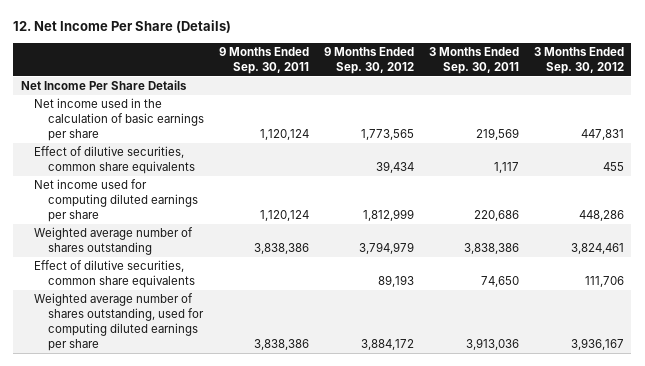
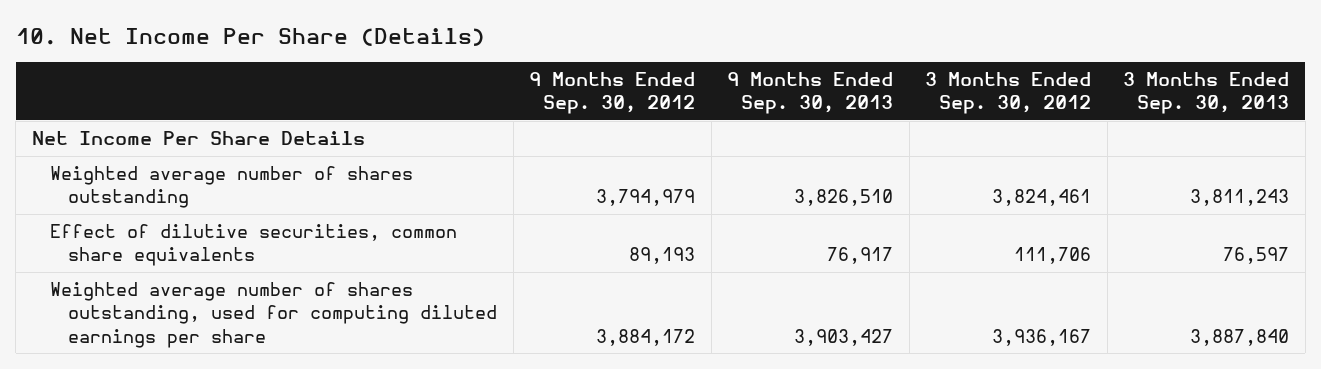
- 12. Net Income Per Share (Details)
+ 10. Net Income Per Share (Details)
- | 9 Months Ended Sep. 30, 2011 | 9 Months Ended Sep. 30, 2012 | 3 Months Ended Sep. 30, 2011 | 3 Months Ended Sep. 30, 2012
+ | 9 Months Ended Sep. 30, 2012 | 9 Months Ended Sep. 30, 2013 | 3 Months Ended Sep. 30, 2012 | 3 Months Ended Sep. 30, 2013
- Net income used in the calculation of basic earnings per share | 1,120,124 | 1,773,565 | 219,569 | 447,831
- Effect of dilutive securities, common share equivalents | | 39,434 | 1,117 | 455
- Net income used for computing diluted earnings per share | 1,120,124 | 1,812,999 | 220,686 | 448,286

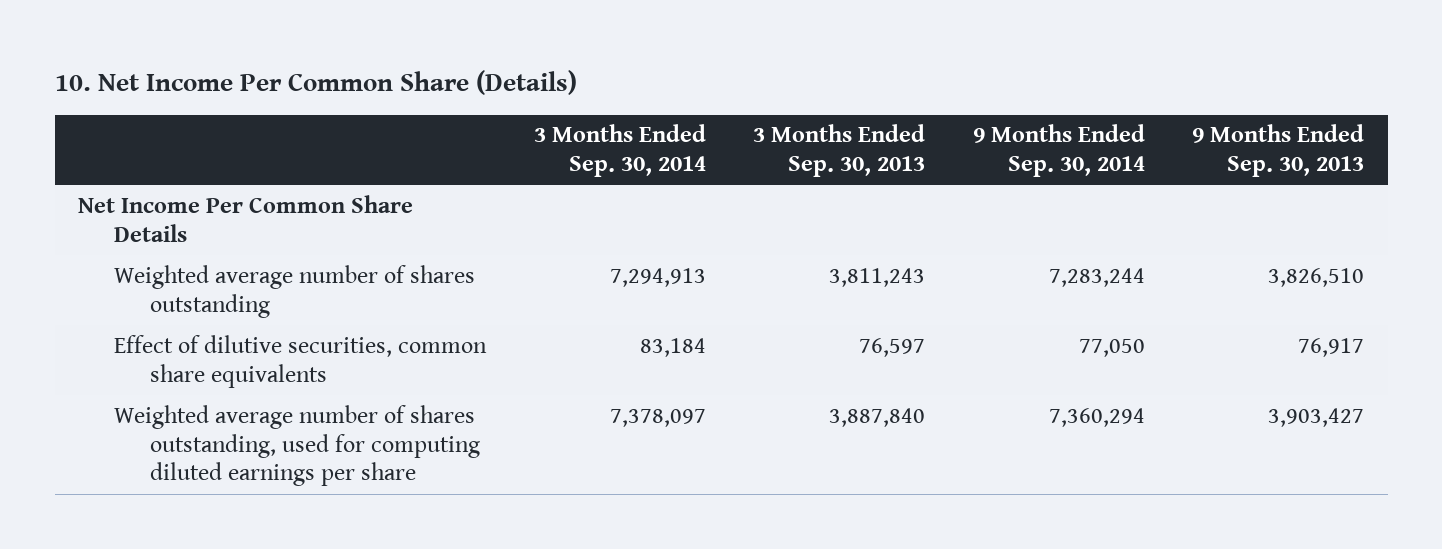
- 10. Net Income Per Share (Details)
+ 10. Net Income Per Common Share (Details)
- | 9 Months Ended Sep. 30, 2012 | 9 Months Ended Sep. 30, 2013 | 3 Months Ended Sep. 30, 2012 | 3 Months Ended Sep. 30, 2013
+ | 3 Months Ended Sep. 30, 2014 | 3 Months Ended Sep. 30, 2013 | 9 Months Ended Sep. 30, 2014 | 9 Months Ended Sep. 30, 2013
- Net Income Per Share Details
+ Net Income Per Common Share Details

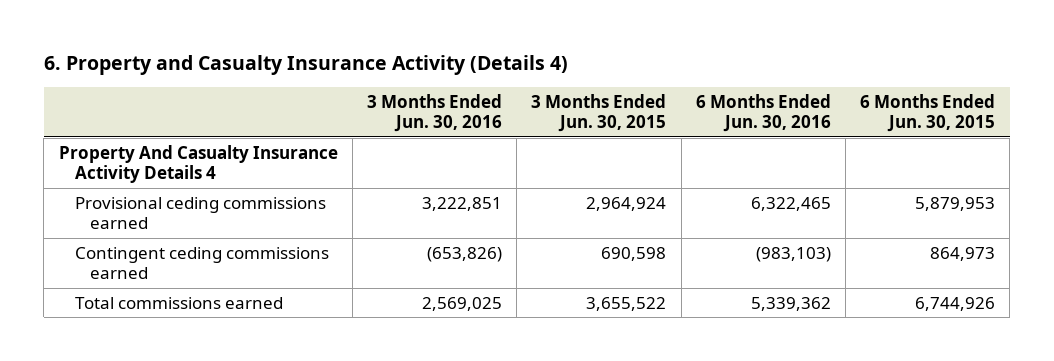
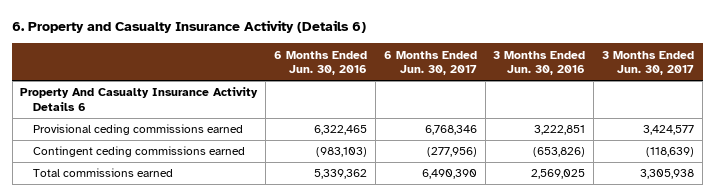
- 6. Property and Casualty Insurance Activity (Details 4)
+ 6. Property and Casualty Insurance Activity (Details 6)
- | 3 Months Ended Jun. 30, 2016 | 3 Months Ended Jun. 30, 2015 | 6 Months Ended Jun. 30, 2016 | 6 Months Ended Jun. 30, 2015
+ | 6 Months Ended Jun. 30, 2016 | 6 Months Ended Jun. 30, 2017 | 3 Months Ended Jun. 30, 2016 | 3 Months Ended Jun. 30, 2017
- Property And Casualty Insurance Activity Details 4
+ Property And Casualty Insurance Activity Details 6

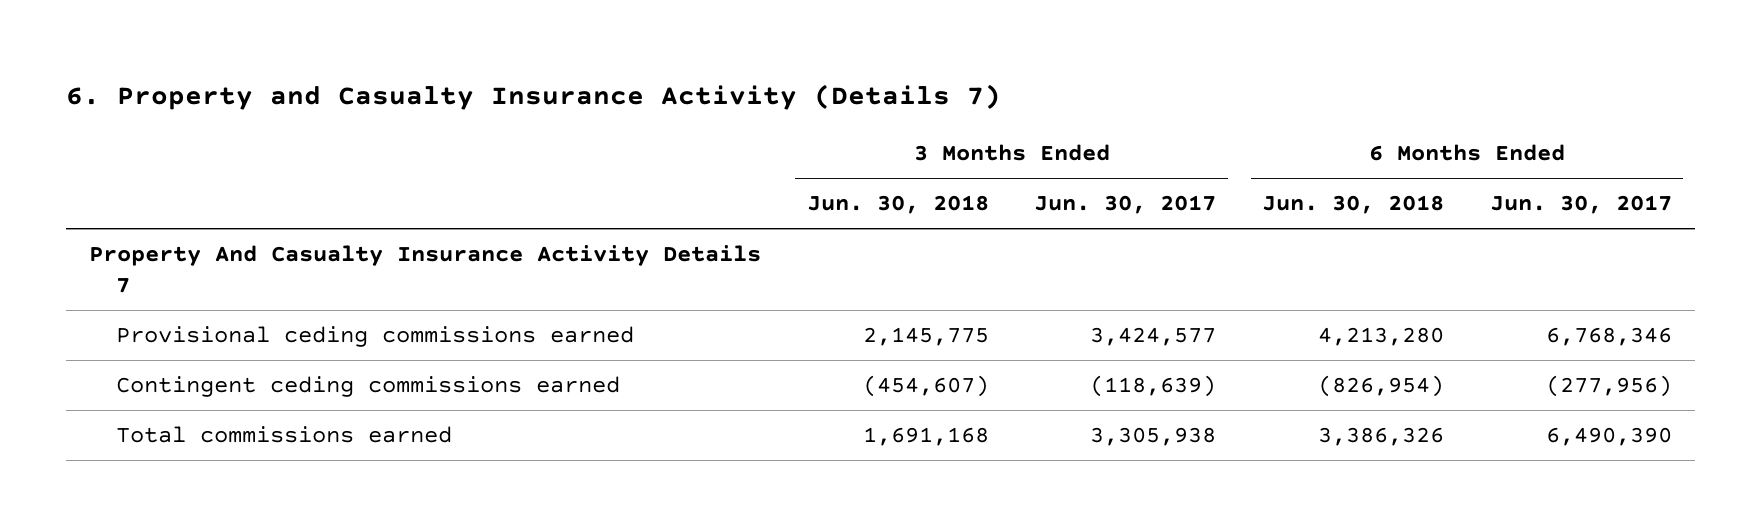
- 6. Property and Casualty Insurance Activity (Details 6)
+ 6. Property and Casualty Insurance Activity (Details 7)
- | 6 Months Ended Jun. 30, 2016 | 6 Months Ended Jun. 30, 2017 | 3 Months Ended Jun. 30, 2016 | 3 Months Ended Jun. 30, 2017
+ | 3 Months Ended Jun. 30, 2018 | 3 Months Ended Jun. 30, 2017 | 6 Months Ended Jun. 30, 2018 | 6 Months Ended Jun. 30, 2017
- Property And Casualty Insurance Activity Details 6
+ Property And Casualty Insurance Activity Details 7

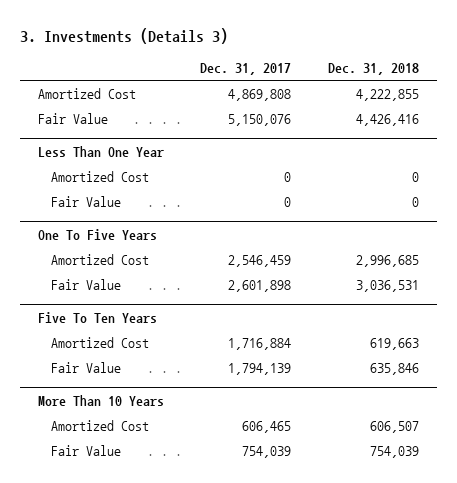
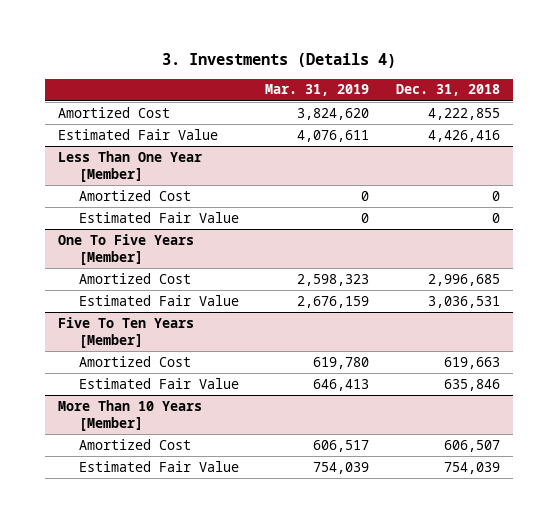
- 3. Investments (Details 3)
+ 3. Investments (Details 4)
- | Dec. 31, 2017 | Dec. 31, 2018
+ | Mar. 31, 2019 | Dec. 31, 2018
- Fair Value | 5,150,076 | 4,426,416
- Less Than One Year
+ Estimated Fair Value | 4,076,611 | 4,426,416
+ Less Than One Year [Member]
- Fair Value | 0 | 0
- One To Five Years
+ Estimated Fair Value | 0 | 0
+ One To Five Years [Member]
- Fair Value | 2,601,898 | 3,036,531
- Five To Ten Years
+ Estimated Fair Value | 2,676,159 | 3,036,531
+ Five To Ten Years [Member]
- Fair Value | 1,794,139 | 635,846
- More Than 10 Years
+ Estimated Fair Value | 646,413 | 635,846
+ More Than 10 Years [Member]
- Fair Value | 754,039 | 754,039
+ Estimated Fair Value | 754,039 | 754,039

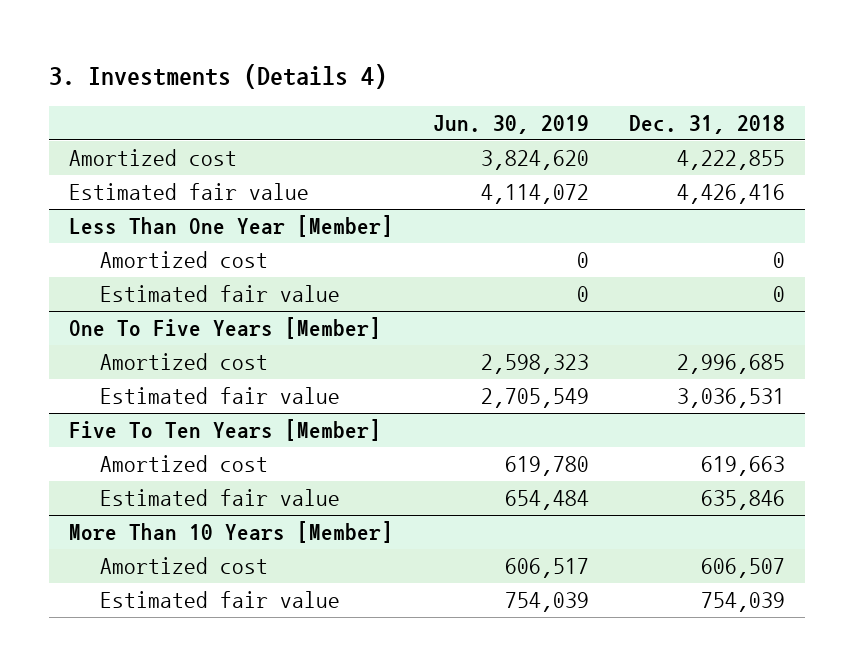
- | Mar. 31, 2019 | Dec. 31, 2018
+ | Jun. 30, 2019 | Dec. 31, 2018
- Amortized Cost | 3,824,620 | 4,222,855
- Estimated Fair Value | 4,076,611 | 4,426,416
+ Amortized cost | 3,824,620 | 4,222,855
+ Estimated fair value | 4,114,072 | 4,426,416
@ Less Than One Year [Member]
- Amortized Cost | 0 | 0
- Estimated Fair Value | 0 | 0
+ Amortized cost | 0 | 0
+ Estimated fair value | 0 | 0
@ One To Five Years [Member]
- Amortized Cost | 2,598,323 | 2,996,685
- Estimated Fair Value | 2,676,159 | 3,036,531
+ Amortized cost | 2,598,323 | 2,996,685
+ Estimated fair value | 2,705,549 | 3,036,531
@ Five To Ten Years [Member]
- Amortized Cost | 619,780 | 619,663
- Estimated Fair Value | 646,413 | 635,846
+ Amortized cost | 619,780 | 619,663
+ Estimated fair value | 654,484 | 635,846
@ More Than 10 Years [Member]
- Amortized Cost | 606,517 | 606,507
- Estimated Fair Value | 754,039 | 754,039
+ Amortized cost | 606,517 | 606,507
+ Estimated fair value | 754,039 | 754,039

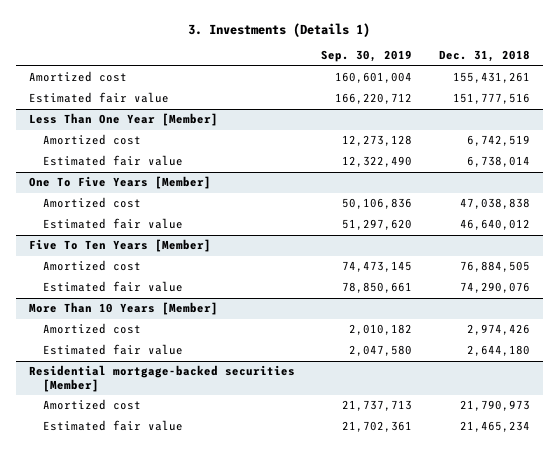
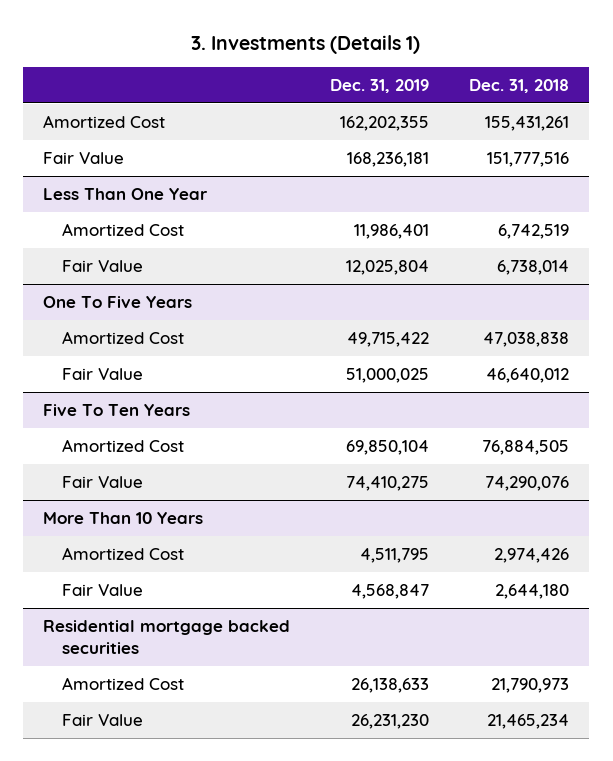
- | Sep. 30, 2019 | Dec. 31, 2018
+ | Dec. 31, 2019 | Dec. 31, 2018
- Amortized cost | 160,601,004 | 155,431,261
- Estimated fair value | 166,220,712 | 151,777,516
- Less Than One Year [Member]
- Amortized cost | 12,273,128 | 6,742,519
- Estimated fair value | 12,322,490 | 6,738,014
- One To Five Years [Member]
- Amortized cost | 50,106,836 | 47,038,838
- Estimated fair value | 51,297,620 | 46,640,012
- Five To Ten Years [Member]
- Amortized cost | 74,473,145 | 76,884,505
- Estimated fair value | 78,850,661 | 74,290,076
- More Than 10 Years [Member]
- Amortized cost | 2,010,182 | 2,974,426
- Estimated fair value | 2,047,580 | 2,644,180
- Residential mortgage-backed securities [Member]
- Amortized cost | 21,737,713 | 21,790,973
- Estimated fair value | 21,702,361 | 21,465,234
+ Amortized Cost | 162,202,355 | 155,431,261
+ Fair Value | 168,236,181 | 151,777,516
+ Less Than One Year
+ Amortized Cost | 11,986,401 | 6,742,519
+ Fair Value | 12,025,804 | 6,738,014
+ One To Five Years
+ Amortized Cost | 49,715,422 | 47,038,838
+ Fair Value | 51,000,025 | 46,640,012
+ Five To Ten Years
+ Amortized Cost | 69,850,104 | 76,884,505
+ Fair Value | 74,410,275 | 74,290,076
+ More Than 10 Years
+ Amortized Cost | 4,511,795 | 2,974,426
+ Fair Value | 4,568,847 | 2,644,180
+ Residential mortgage backed securities
+ Amortized Cost | 26,138,633 | 21,790,973
+ Fair Value | 26,231,230 | 21,465,234

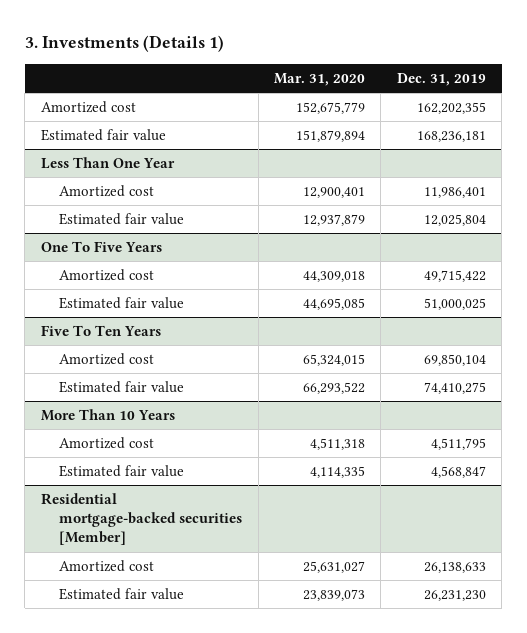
- | Dec. 31, 2019 | Dec. 31, 2018
+ | Mar. 31, 2020 | Dec. 31, 2019
- Amortized Cost | 162,202,355 | 155,431,261
- Fair Value | 168,236,181 | 151,777,516
+ Amortized cost | 152,675,779 | 162,202,355
+ Estimated fair value | 151,879,894 | 168,236,181
@ Less Than One Year
- Amortized Cost | 11,986,401 | 6,742,519
- Fair Value | 12,025,804 | 6,738,014
+ Amortized cost | 12,900,401 | 11,986,401
+ Estimated fair value | 12,937,879 | 12,025,804
@ One To Five Years
- Amortized Cost | 49,715,422 | 47,038,838
- Fair Value | 51,000,025 | 46,640,012
+ Amortized cost | 44,309,018 | 49,715,422
+ Estimated fair value | 44,695,085 | 51,000,025
@ Five To Ten Years
- Amortized Cost | 69,850,104 | 76,884,505
- Fair Value | 74,410,275 | 74,290,076
+ Amortized cost | 65,324,015 | 69,850,104
+ Estimated fair value | 66,293,522 | 74,410,275
@ More Than 10 Years
- Amortized Cost | 4,511,795 | 2,974,426
- Fair Value | 4,568,847 | 2,644,180
- Residential mortgage backed securities
- Amortized Cost | 26,138,633 | 21,790,973
- Fair Value | 26,231,230 | 21,465,234
@ More Than 10 Years
+ Amortized cost | 4,511,318 | 4,511,795
+ Estimated fair value | 4,114,335 | 4,568,847
+ Residential mortgage-backed securities [Member]
+ Amortized cost | 25,631,027 | 26,138,633
+ Estimated fair value | 23,839,073 | 26,231,230

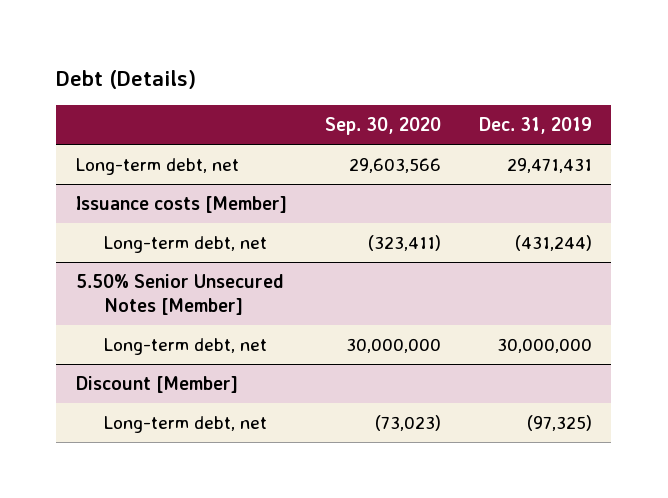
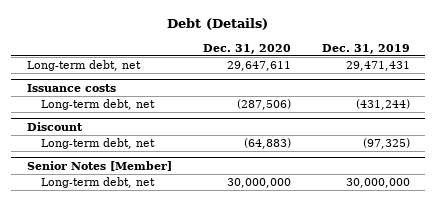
- | Sep. 30, 2020 | Dec. 31, 2019
+ | Dec. 31, 2020 | Dec. 31, 2019
- Issuance costs [Member]
+ Issuance costs
- 5.50% Senior Unsecured Notes [Member]
- Long-term debt, net | 30,000,000 | 30,000,000
- Discount [Member]
+ Discount
+ Senior Notes [Member]
+ Long-term debt, net | 30,000,000 | 30,000,000

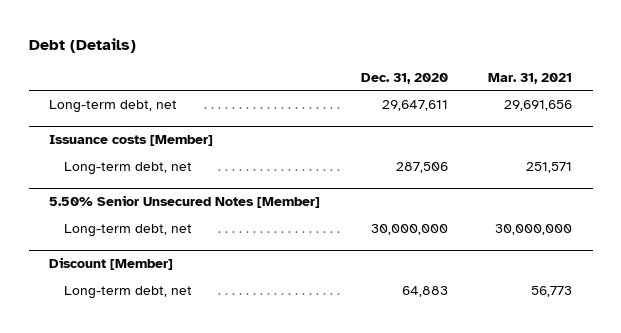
- | Dec. 31, 2020 | Dec. 31, 2019
+ | Dec. 31, 2020 | Mar. 31, 2021
- Issuance costs
- Long-term debt, net | (287,506) | (431,244)
- Discount
- Long-term debt, net | (64,883) | (97,325)
- Senior Notes [Member]
+ Issuance costs [Member]
+ Long-term debt, net | 287,506 | 251,571
+ 5.50% Senior Unsecured Notes [Member]
+ Discount [Member]
+ Long-term debt, net | 64,883 | 56,773

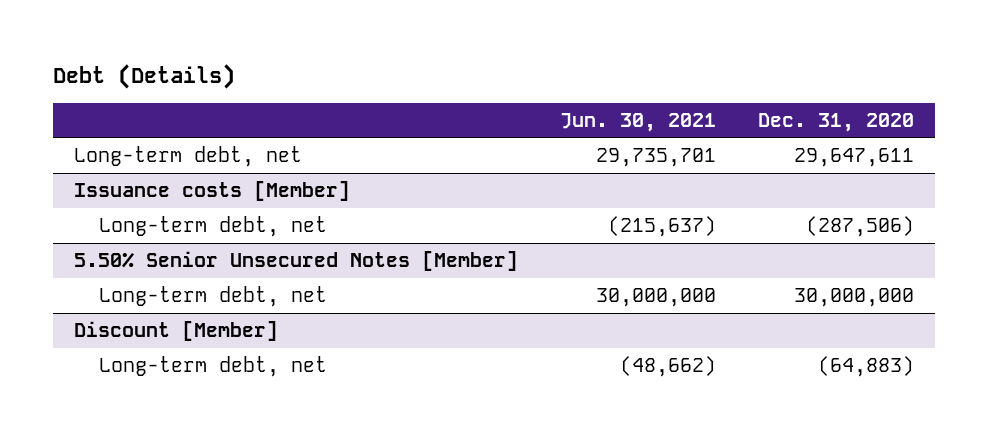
- | Dec. 31, 2020 | Mar. 31, 2021
+ | Jun. 30, 2021 | Dec. 31, 2020
@ Issuance costs [Member]
- Long-term debt, net | 287,506 | 251,571
+ Long-term debt, net | (215,637) | (287,506)
@ Discount [Member]
- Long-term debt, net | 64,883 | 56,773
+ Long-term debt, net | (48,662) | (64,883)

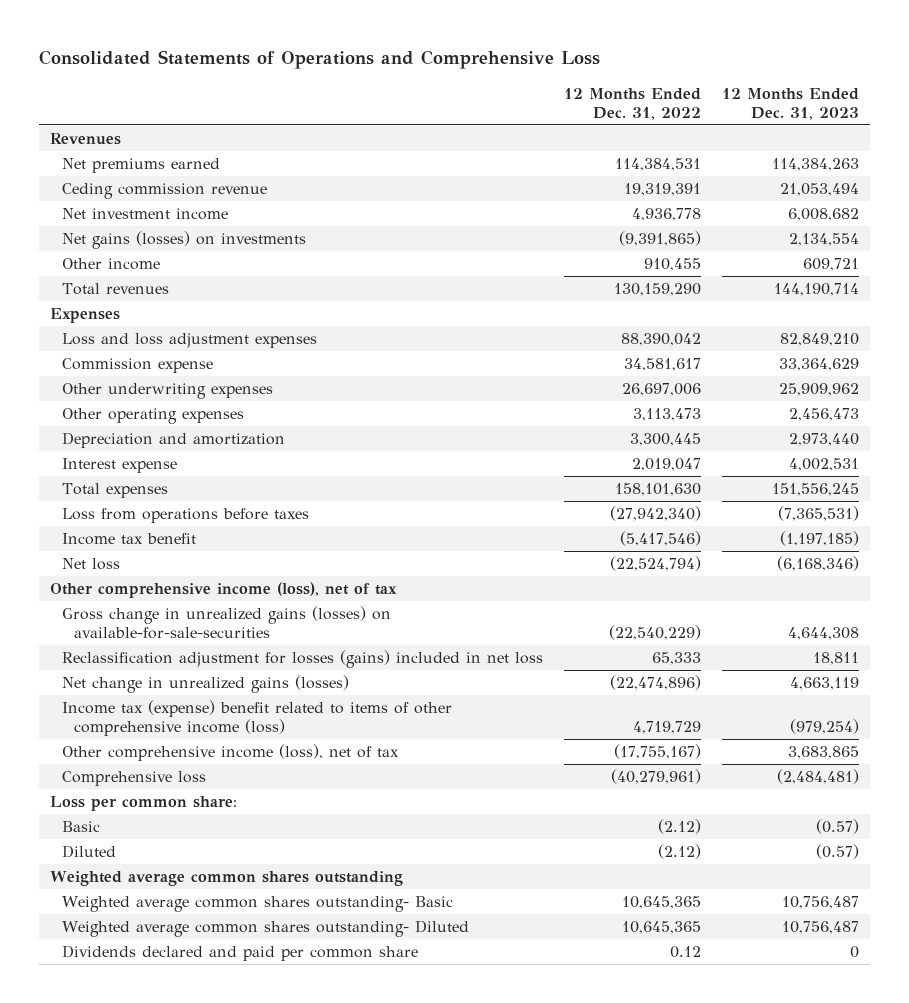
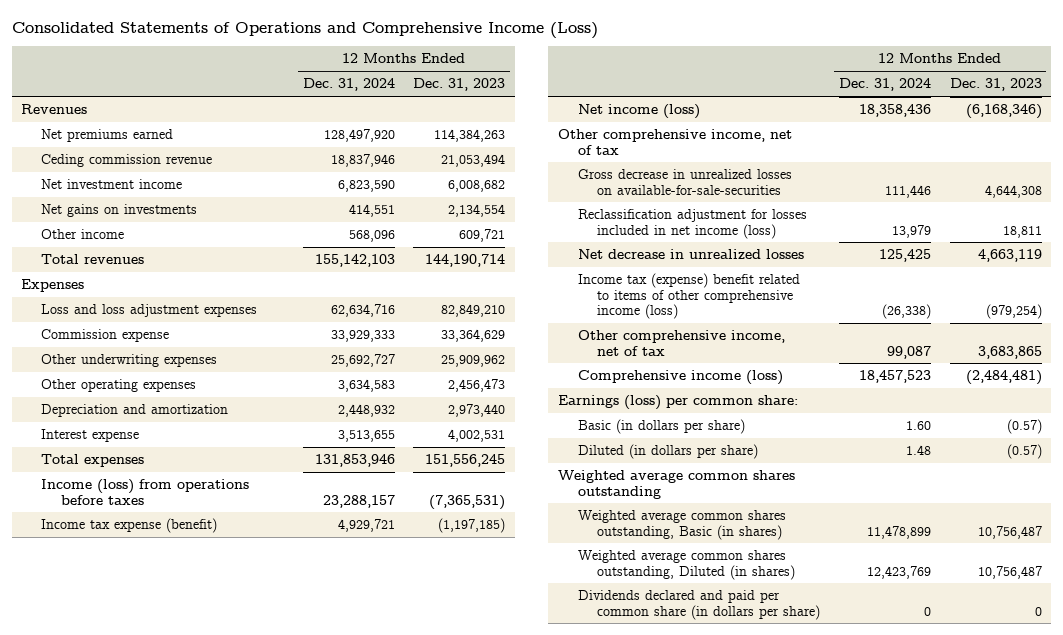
- Consolidated Statements of Operations and Comprehensive Loss
+ Consolidated Statements of Operations and Comprehensive Income (Loss)
- | 12 Months Ended Dec. 31, 2022 | 12 Months Ended Dec. 31, 2023
+ | 12 Months Ended Dec. 31, 2024 | 12 Months Ended Dec. 31, 2023
- Net gains (losses) on investments | (9,391,865) | 2,134,554
+ Net gains on investments | 414,551 | 2,134,554
- Loss from operations before taxes | (27,942,340) | (7,365,531)
- Income tax benefit | (5,417,546) | (1,197,185)
- Net loss | (22,524,794) | (6,168,346)
- Other comprehensive income (loss), net of tax
- Gross change in unrealized gains (losses) on available-for-sale-securities | (22,540,229) | 4,644,308
- Reclassification adjustment for losses (gains) included in net loss | 65,333 | 18,811
- Net change in unrealized gains (losses) | (22,474,896) | 4,663,119
+ Income (loss) from operations before taxes | 23,288,157 | (7,365,531)
+ Income tax expense (benefit) | 4,929,721 | (1,197,185)
+ Net income (loss) | 18,358,436 | (6,168,346)
+ Other comprehensive income, net of tax
+ Gross decrease in unrealized losses on available-for-sale-securities | 111,446 | 4,644,308
+ Reclassification adjustment for losses included in net income (loss) | 13,979 | 18,811
+ Net decrease in unrealized losses | 125,425 | 4,663,119
- Other comprehensive income (loss), net of tax | (17,755,167) | 3,683,865
- Comprehensive loss | (40,279,961) | (2,484,481)
- Loss per common share:
- Basic | (2.12) | (0.57)
- Diluted | (2.12) | (0.57)
+ Other comprehensive income, net of tax | 99,087 | 3,683,865
+ Comprehensive income (loss) | 18,457,523 | (2,484,481)
+ Earnings (loss) per common share:
+ Basic (in dollars per share) | 1.60 | (0.57)
+ Diluted (in dollars per share) | 1.48 | (0.57)
- Weighted average common shares outstanding- Basic | 10,645,365 | 10,756,487
- Weighted average common shares outstanding- Diluted | 10,645,365 | 10,756,487
- Dividends declared and paid per common share | 0.12 | 0
+ Weighted average common shares outstanding, Basic (in shares) | 11,478,899 | 10,756,487
+ Weighted average common shares outstanding, Diluted (in shares) | 12,423,769 | 10,756,487
+ Dividends declared and paid per common share (in dollars per share) | 0 | 0

